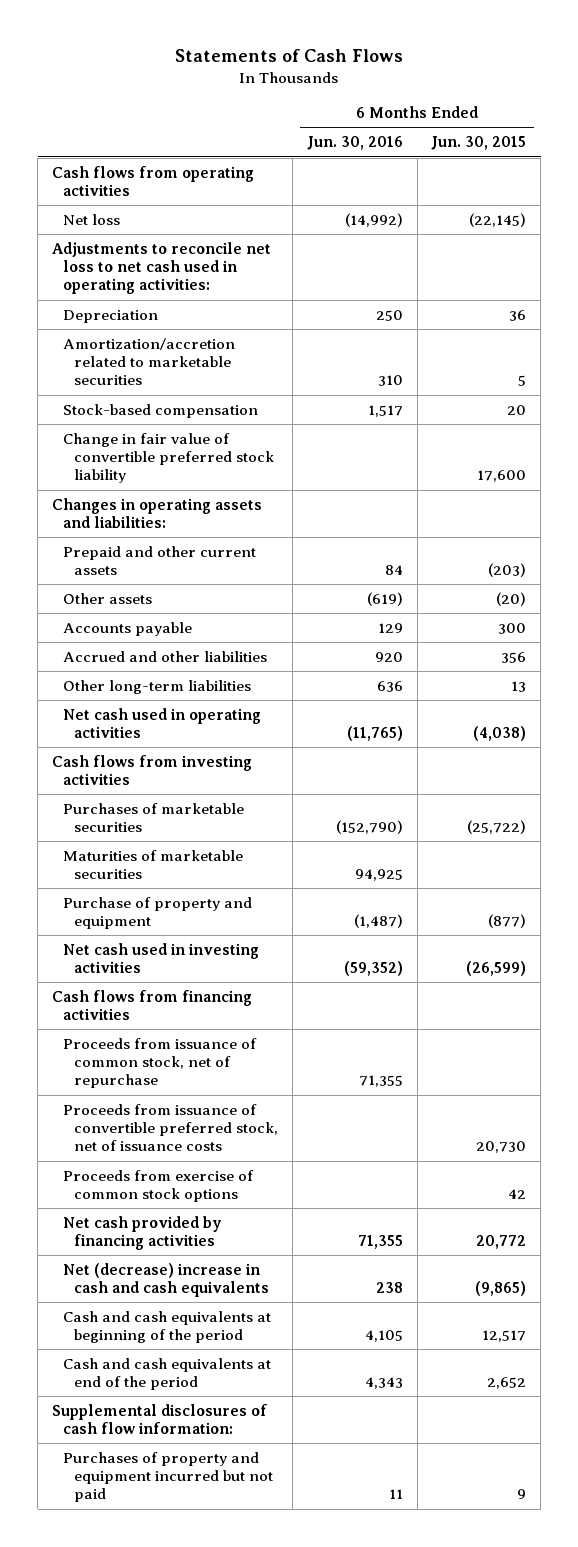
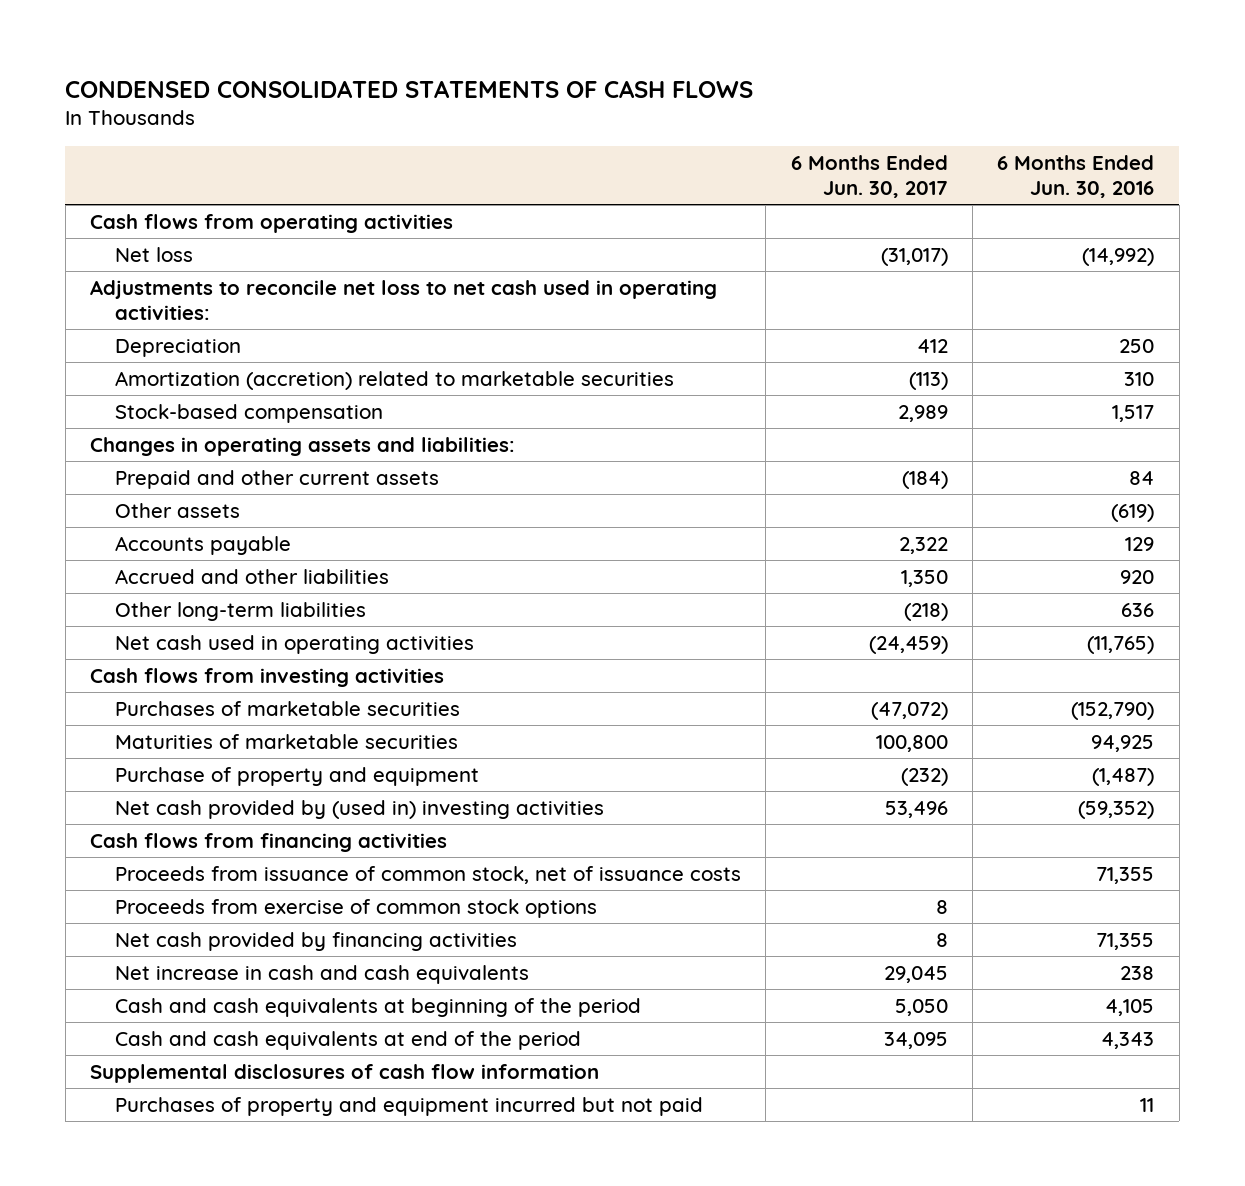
- Statements of Cash Flows
+ CONDENSED CONSOLIDATED STATEMENTS OF CASH FLOWS
- | 6 Months Ended Jun. 30, 2016 | 6 Months Ended Jun. 30, 2015
+ | 6 Months Ended Jun. 30, 2017 | 6 Months Ended Jun. 30, 2016
- Amortization/accretion related to marketable securities | 310 | 5
+ Amortization (accretion) related to marketable securities | (113) | 310
- Change in fair value of convertible preferred stock liability | | 17,600
- Net cash used in investing activities | (59,352) | (26,599)
+ Net cash provided by (used in) investing activities | 53,496 | (59,352)
- Proceeds from issuance of common stock, net of repurchase | 71,355 |
- Proceeds from issuance of convertible preferred stock, net of issuance costs | | 20,730
+ Proceeds from issuance of common stock, net of issuance costs | | 71,355
- Net (decrease) increase in cash and cash equivalents | 238 | (9,865)
+ Net increase in cash and cash equivalents | 29,045 | 238
- Supplemental disclosures of cash flow information:
+ Supplemental disclosures of cash flow information

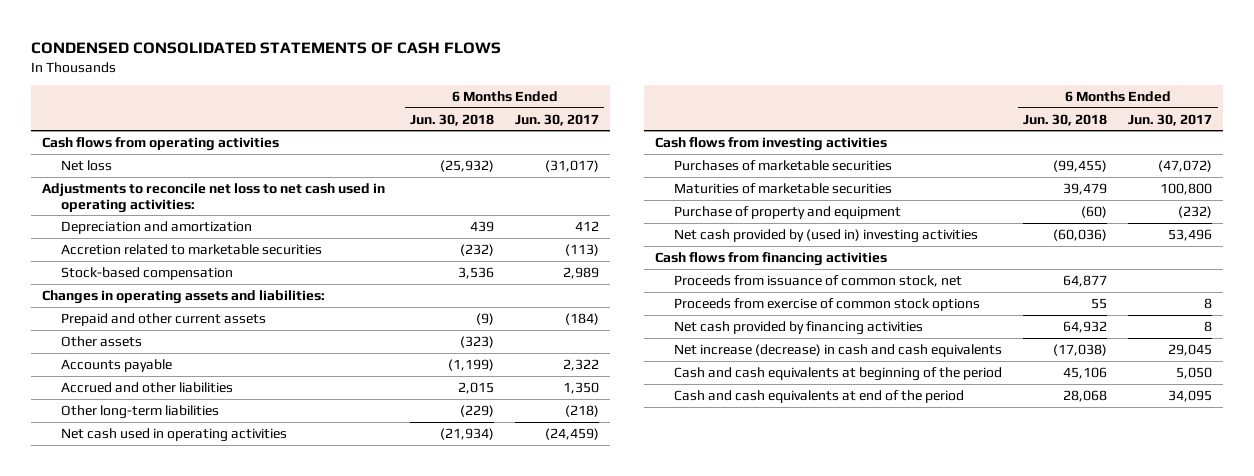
- | 6 Months Ended Jun. 30, 2017 | 6 Months Ended Jun. 30, 2016
+ | 6 Months Ended Jun. 30, 2018 | 6 Months Ended Jun. 30, 2017
- Depreciation | 412 | 250
- Amortization (accretion) related to marketable securities | (113) | 310
+ Depreciation and amortization | 439 | 412
+ Accretion related to marketable securities | (232) | (113)
- Proceeds from issuance of common stock, net of issuance costs | | 71,355
+ Proceeds from issuance of common stock, net | 64,877 |
- Net increase in cash and cash equivalents | 29,045 | 238
+ Net increase (decrease) in cash and cash equivalents | (17,038) | 29,045
- Supplemental disclosures of cash flow information
- Purchases of property and equipment incurred but not paid | | 11

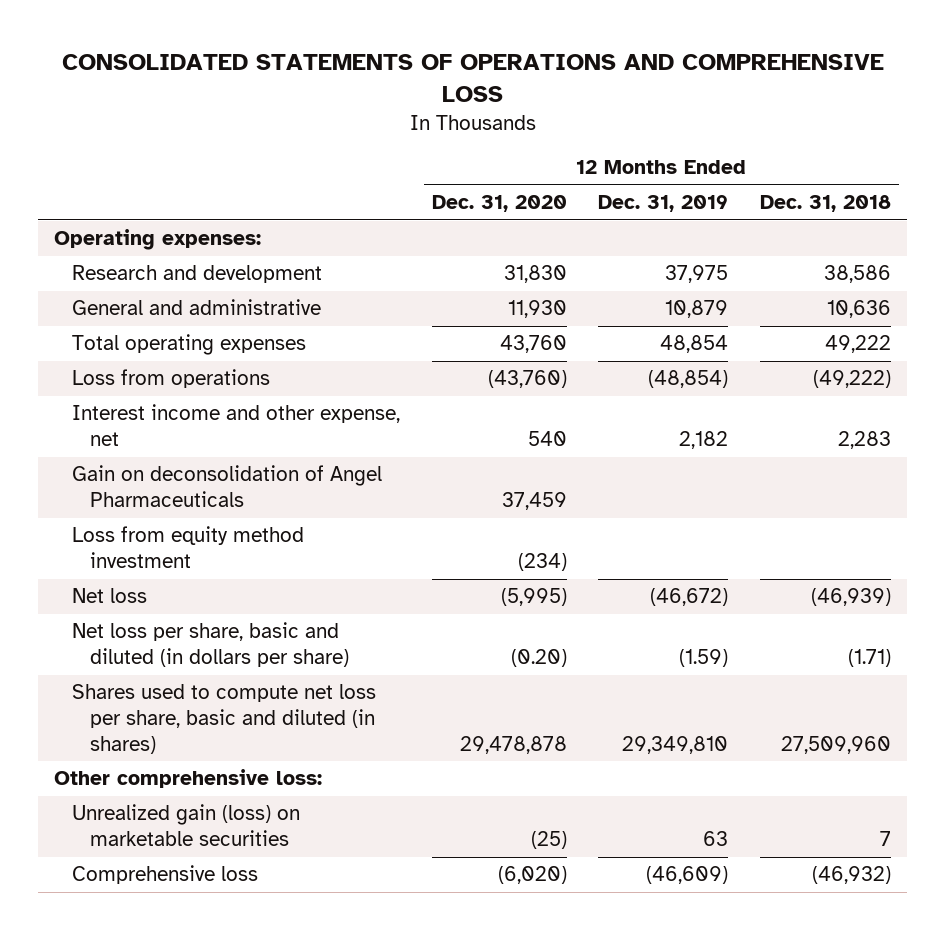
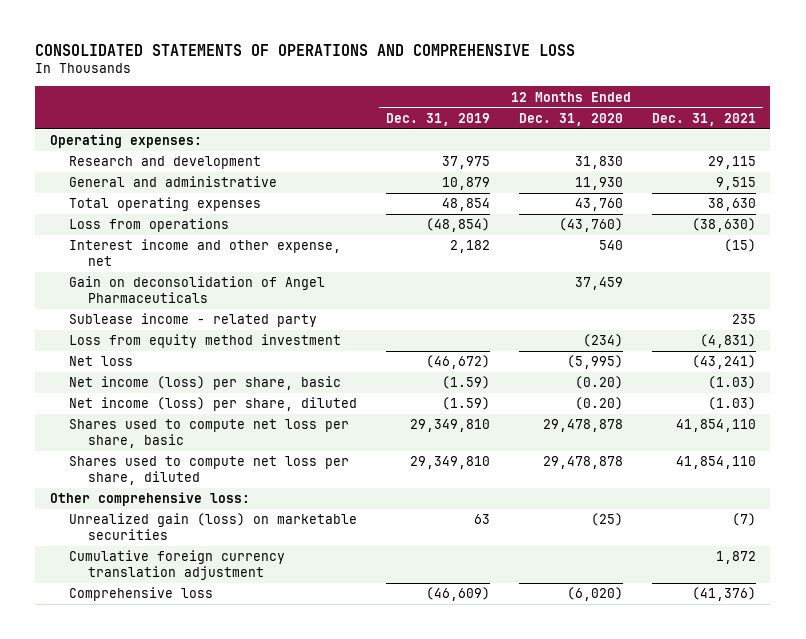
- | 12 Months Ended Dec. 31, 2020 | 12 Months Ended Dec. 31, 2019 | 12 Months Ended Dec. 31, 2018
+ | 12 Months Ended Dec. 31, 2019 | 12 Months Ended Dec. 31, 2020 | 12 Months Ended Dec. 31, 2021
+ Sublease income - related party | | | 235
- Net loss per share, basic and diluted (in dollars per share) | (0.20) | (1.59) | (1.71)
- Shares used to compute net loss per share, basic and diluted (in shares) | 29,478,878 | 29,349,810 | 27,509,960
+ Net income (loss) per share, basic | (1.59) | (0.20) | (1.03)
+ Net income (loss) per share, diluted | (1.59) | (0.20) | (1.03)
+ Shares used to compute net loss per share, basic | 29,349,810 | 29,478,878 | 41,854,110
+ Shares used to compute net loss per share, diluted | 29,349,810 | 29,478,878 | 41,854,110
+ Cumulative foreign currency translation adjustment | | | 1,872

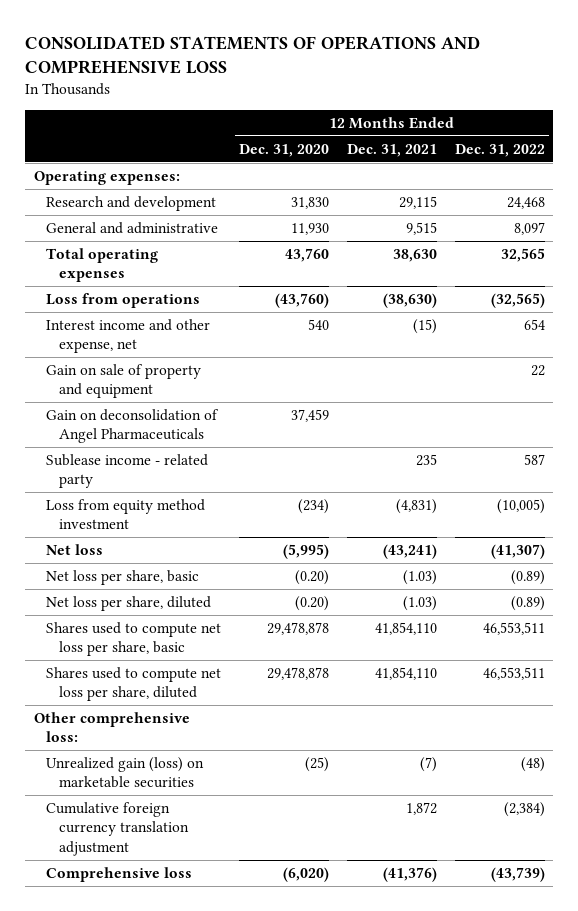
- | 12 Months Ended Dec. 31, 2019 | 12 Months Ended Dec. 31, 2020 | 12 Months Ended Dec. 31, 2021
+ | 12 Months Ended Dec. 31, 2020 | 12 Months Ended Dec. 31, 2021 | 12 Months Ended Dec. 31, 2022
+ Gain on sale of property and equipment | | | 22
- Net income (loss) per share, basic | (1.59) | (0.20) | (1.03)
- Net income (loss) per share, diluted | (1.59) | (0.20) | (1.03)
+ Net loss per share, basic | (0.20) | (1.03) | (0.89)
+ Net loss per share, diluted | (0.20) | (1.03) | (0.89)

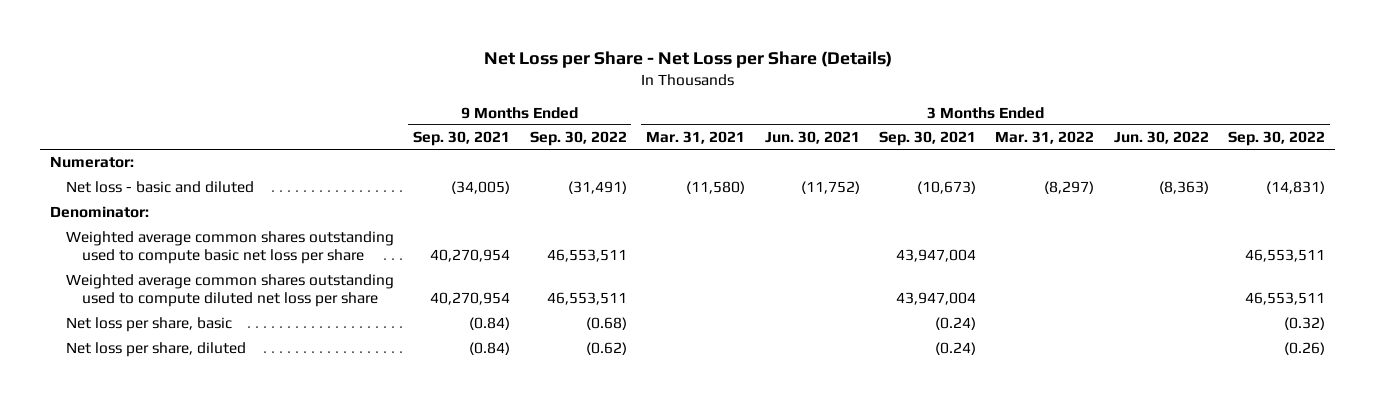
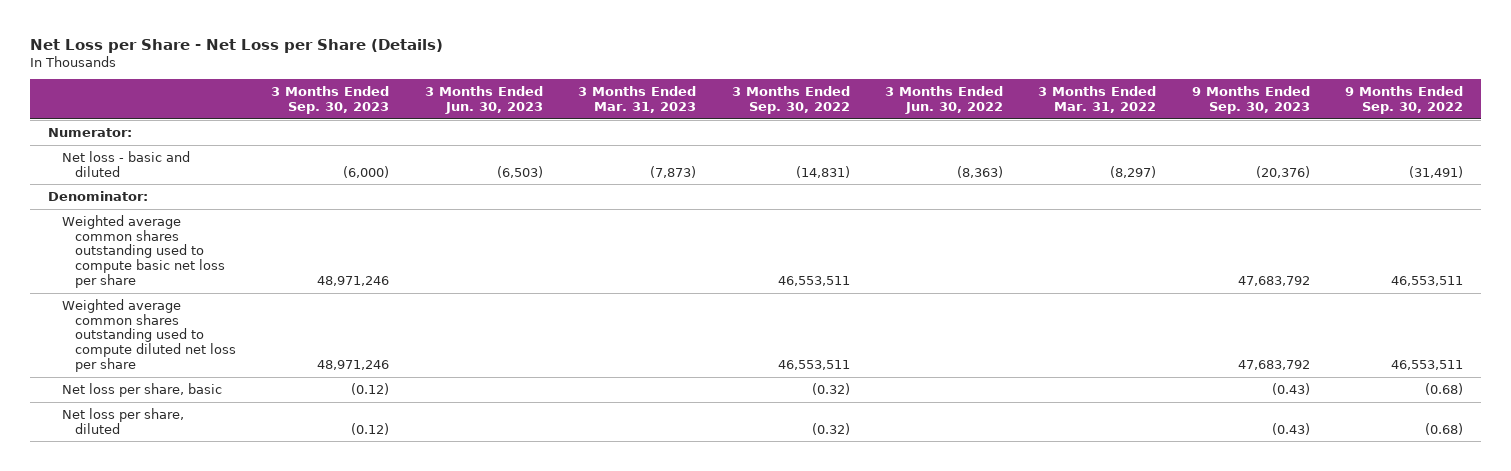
- | 9 Months Ended Sep. 30, 2021 | 9 Months Ended Sep. 30, 2022 | 3 Months Ended Mar. 31, 2021 | 3 Months Ended Jun. 30, 2021 | 3 Months Ended Sep. 30, 2021 | 3 Months Ended Mar. 31, 2022 | 3 Months Ended Jun. 30, 2022 | 3 Months Ended Sep. 30, 2022
+ | 3 Months Ended Sep. 30, 2023 | 3 Months Ended Jun. 30, 2023 | 3 Months Ended Mar. 31, 2023 | 3 Months Ended Sep. 30, 2022 | 3 Months Ended Jun. 30, 2022 | 3 Months Ended Mar. 31, 2022 | 9 Months Ended Sep. 30, 2023 | 9 Months Ended Sep. 30, 2022
- Net loss per share, diluted | (0.84) | (0.62) | | | (0.24) | | | (0.26)
+ Net loss per share, diluted | (0.12) | | | (0.32) | | | (0.43) | (0.68)

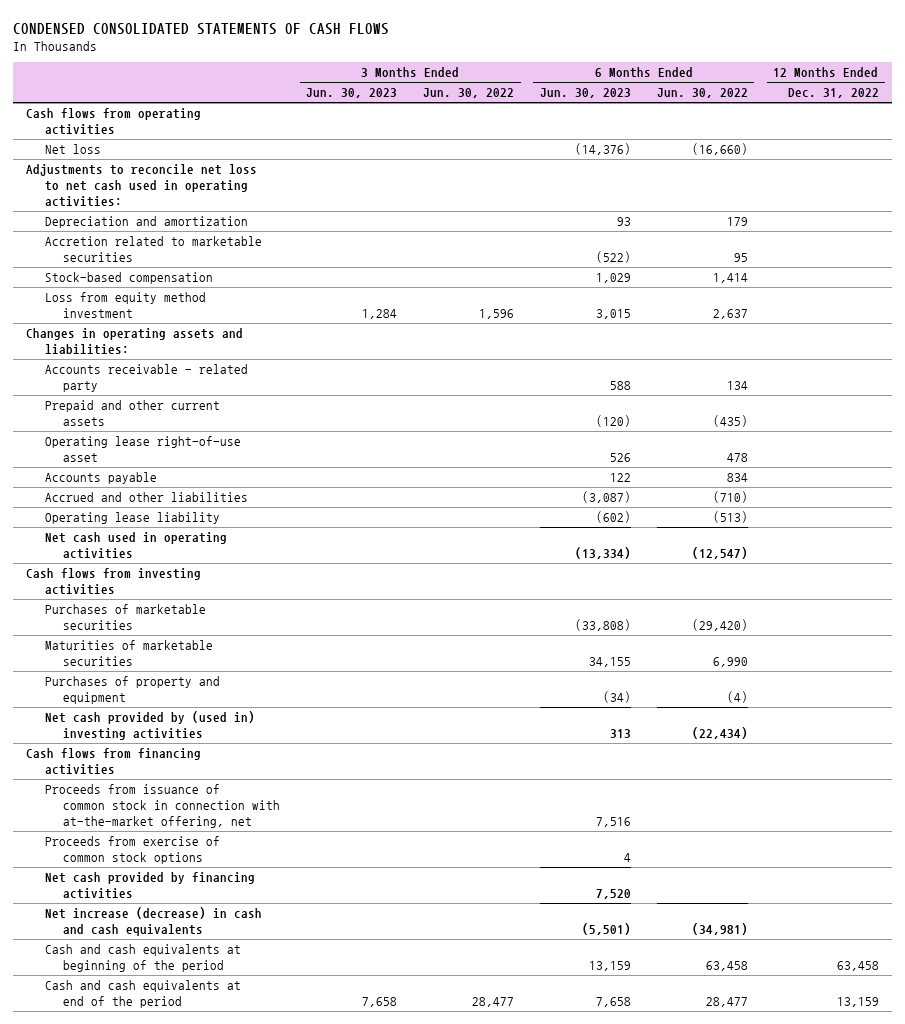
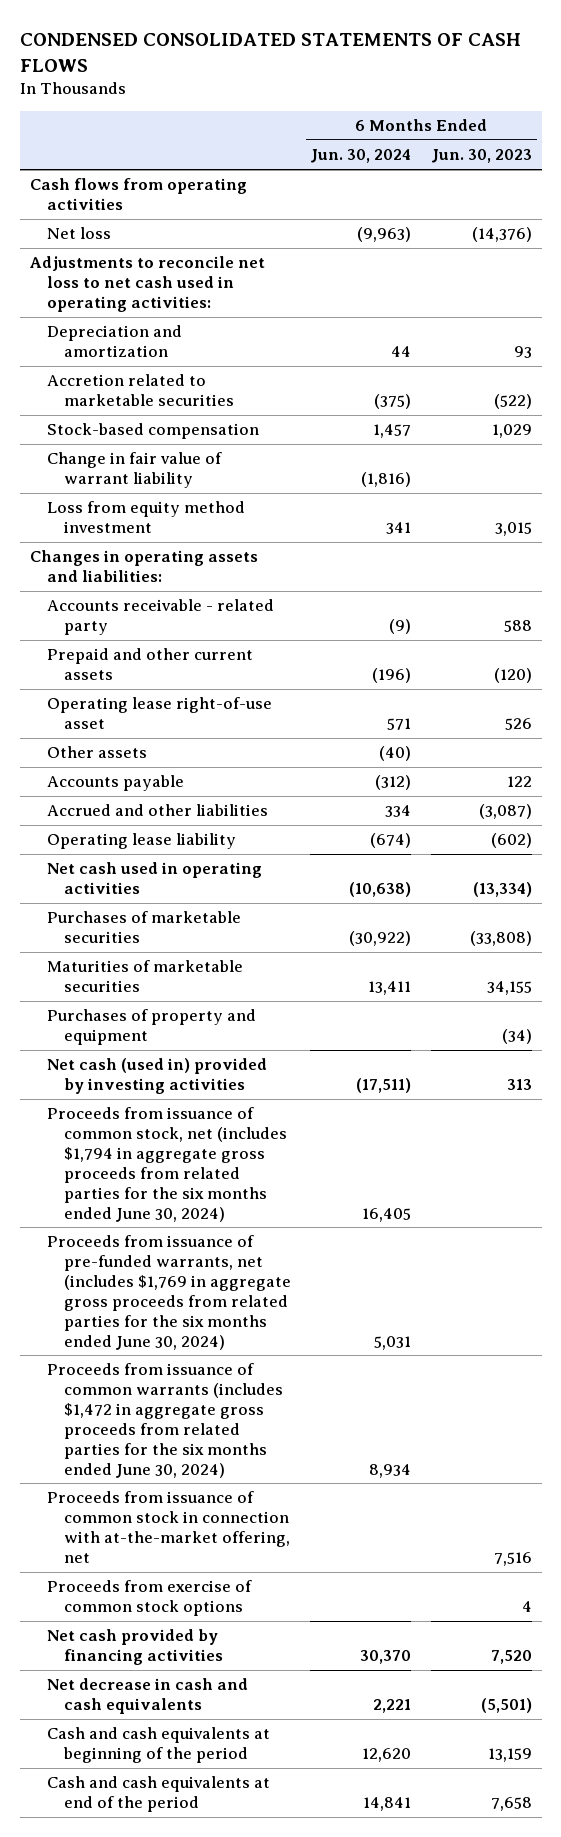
- | 3 Months Ended Jun. 30, 2023 | 3 Months Ended Jun. 30, 2022 | 6 Months Ended Jun. 30, 2023 | 6 Months Ended Jun. 30, 2022 | 12 Months Ended Dec. 31, 2022
+ | 6 Months Ended Jun. 30, 2024 | 6 Months Ended Jun. 30, 2023
+ Change in fair value of warrant liability | (1,816) |
+ Other assets | (40) |
- Cash flows from investing activities
- Net cash provided by (used in) investing activities | | | 313 | (22,434) |
- Cash flows from financing activities
+ Net cash (used in) provided by investing activities | (17,511) | 313
+ Proceeds from issuance of common stock, net (includes $1,794 in aggregate gross proceeds from related parties for the six months ended June 30, 2024) | 16,405 |
+ Proceeds from issuance of pre-funded warrants, net (includes $1,769 in aggregate gross proceeds from related parties for the six months ended June 30, 2024) | 5,031 |
+ Proceeds from issuance of common warrants (includes $1,472 in aggregate gross proceeds from related parties for the six months ended June 30, 2024) | 8,934 |
- Net increase (decrease) in cash and cash equivalents | | | (5,501) | (34,981) |
+ Net decrease in cash and cash equivalents | 2,221 | (5,501)

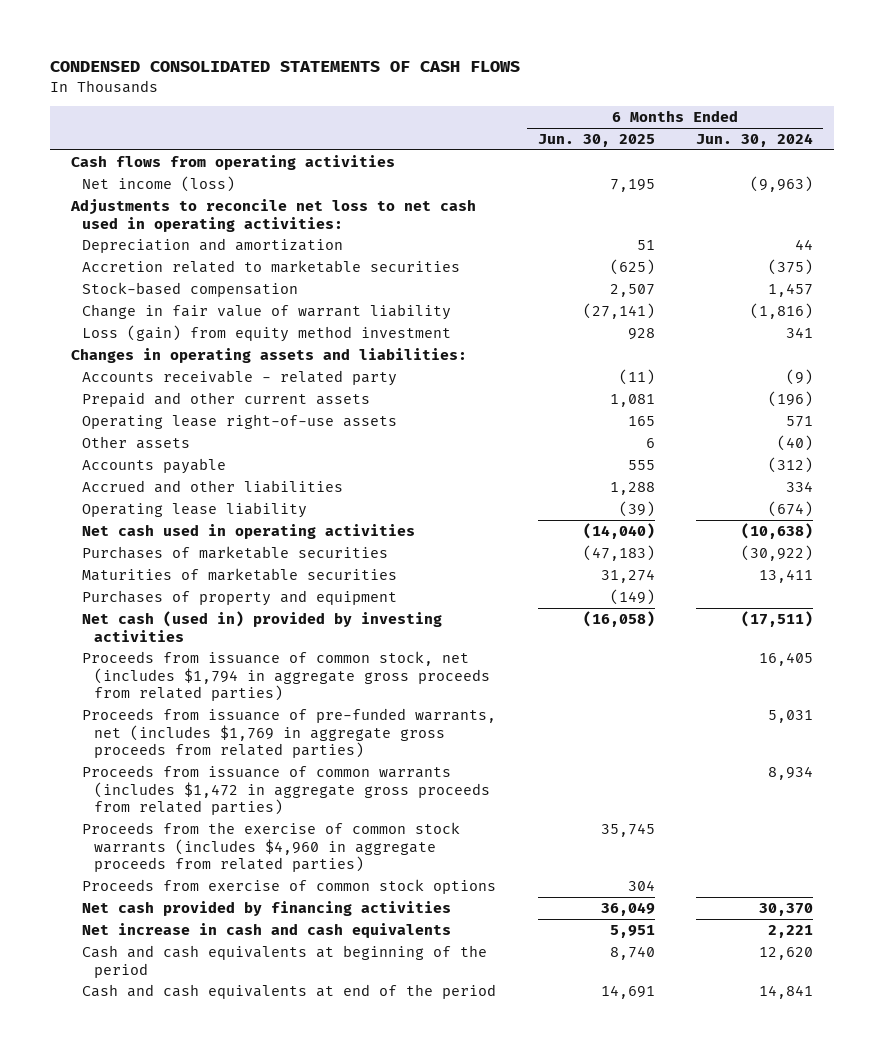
- | 6 Months Ended Jun. 30, 2024 | 6 Months Ended Jun. 30, 2023
+ | 6 Months Ended Jun. 30, 2025 | 6 Months Ended Jun. 30, 2024
- Net loss | (9,963) | (14,376)
+ Net income (loss) | 7,195 | (9,963)
- Loss from equity method investment | 341 | 3,015
+ Loss (gain) from equity method investment | 928 | 341
- Operating lease right-of-use asset | 571 | 526
+ Operating lease right-of-use assets | 165 | 571
- Proceeds from issuance of common stock, net (includes $1,794 in aggregate gross proceeds from related parties for the six months ended June 30, 2024) | 16,405 |
- Proceeds from issuance of pre-funded warrants, net (includes $1,769 in aggregate gross proceeds from related parties for the six months ended June 30, 2024) | 5,031 |
- Proceeds from issuance of common warrants (includes $1,472 in aggregate gross proceeds from related parties for the six months ended June 30, 2024) | 8,934 |
- Proceeds from issuance of common stock in connection with at-the-market offering, net | | 7,516
+ Proceeds from issuance of common stock, net (includes $1,794 in aggregate gross proceeds from related parties) | | 16,405
+ Proceeds from issuance of pre-funded warrants, net (includes $1,769 in aggregate gross proceeds from related parties) | | 5,031
+ Proceeds from issuance of common warrants (includes $1,472 in aggregate gross proceeds from related parties) | | 8,934
+ Proceeds from the exercise of common stock warrants (includes $4,960 in aggregate proceeds from related parties) | 35,745 |
- Net decrease in cash and cash equivalents | 2,221 | (5,501)
+ Net increase in cash and cash equivalents | 5,951 | 2,221

